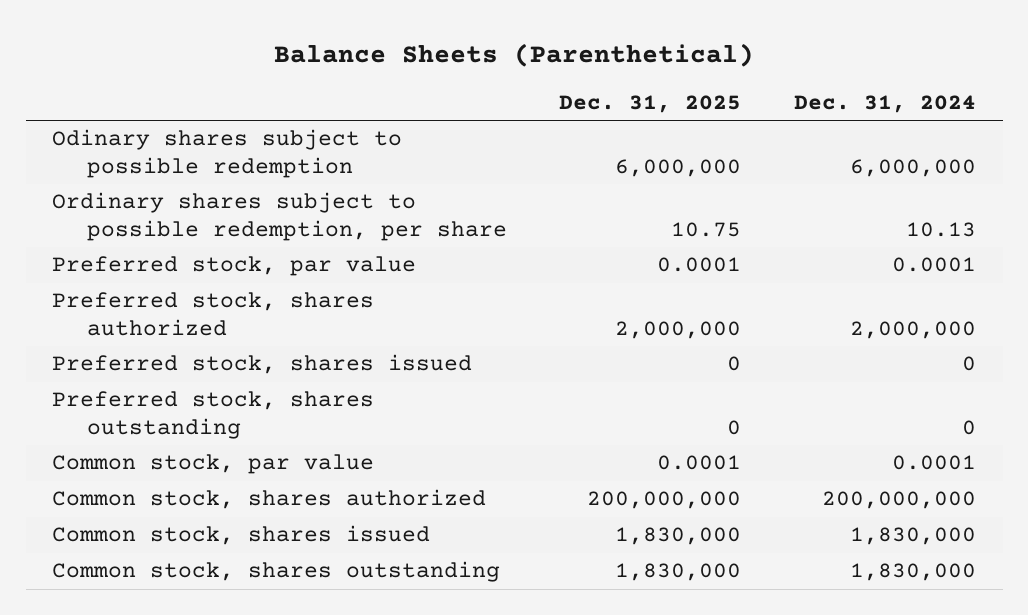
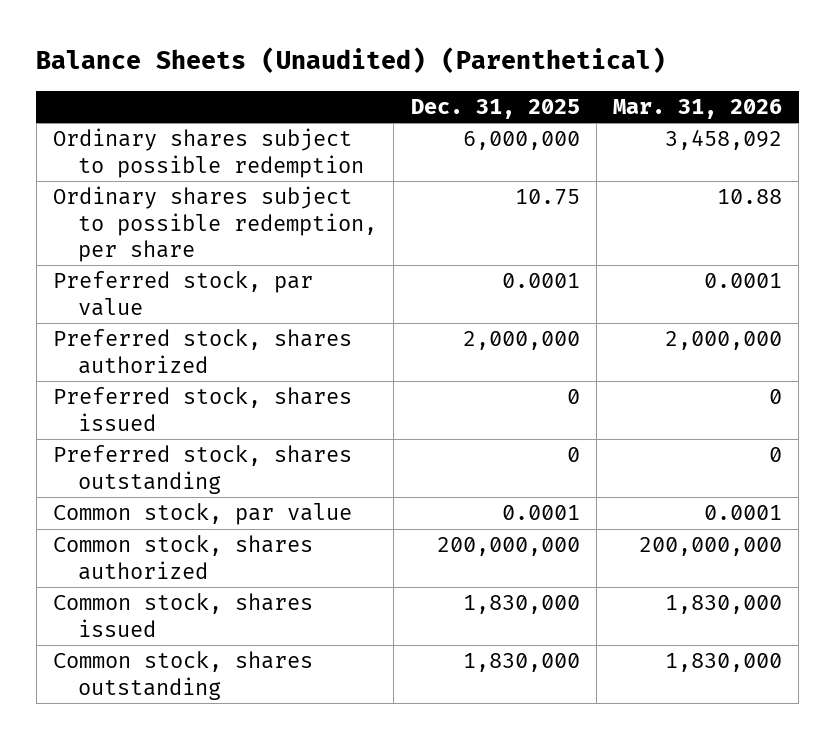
- Balance Sheets (Parenthetical)
+ Balance Sheets (Unaudited) (Parenthetical)
- | Dec. 31, 2025 | Dec. 31, 2024
+ | Dec. 31, 2025 | Mar. 31, 2026
- Odinary shares subject to possible redemption | 6,000,000 | 6,000,000
+ Ordinary shares subject to possible redemption | 6,000,000 | 3,458,092

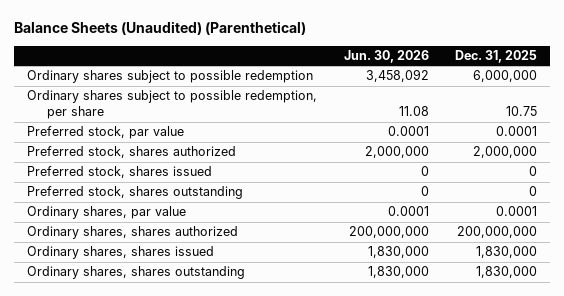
- | Dec. 31, 2025 | Mar. 31, 2026
+ | Jun. 30, 2026 | Dec. 31, 2025
- Common stock, par value | 0.0001 | 0.0001
- Common stock, shares authorized | 200,000,000 | 200,000,000
- Common stock, shares issued | 1,830,000 | 1,830,000
- Common stock, shares outstanding | 1,830,000 | 1,830,000
+ Ordinary shares, par value | 0.0001 | 0.0001
+ Ordinary shares, shares authorized | 200,000,000 | 200,000,000
+ Ordinary shares, shares issued | 1,830,000 | 1,830,000
+ Ordinary shares, shares outstanding | 1,830,000 | 1,830,000

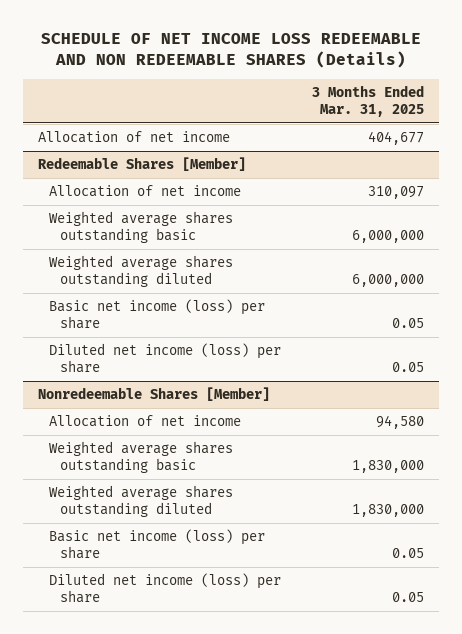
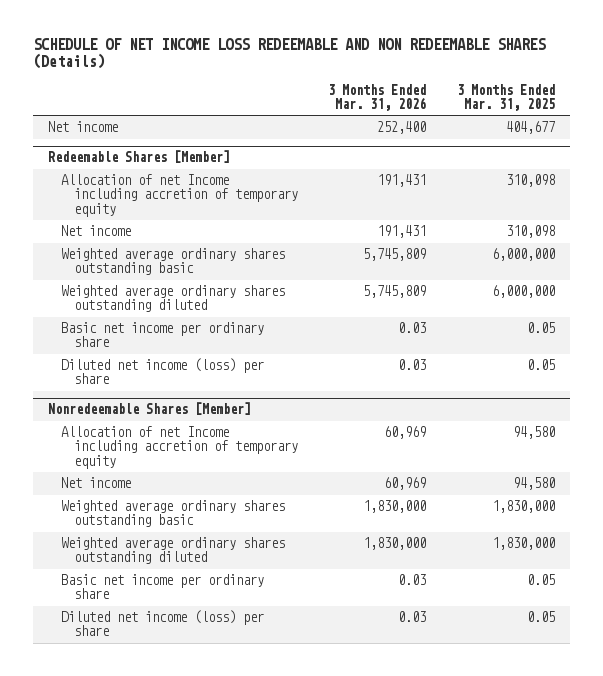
- | 3 Months Ended Mar. 31, 2025
+ | 3 Months Ended Mar. 31, 2026 | 3 Months Ended Mar. 31, 2025
- Allocation of net income | 404,677
+ Net income | 252,400 | 404,677
@ Redeemable Shares [Member]
- Allocation of net income | 310,097
- Weighted average shares outstanding basic | 6,000,000
- Weighted average shares outstanding diluted | 6,000,000
- Basic net income (loss) per share | 0.05
+ Allocation of net Income including accretion of temporary equity | 191,431 | 310,098
+ Net income | 191,431 | 310,098
+ Weighted average ordinary shares outstanding basic | 5,745,809 | 6,000,000
+ Weighted average ordinary shares outstanding diluted | 5,745,809 | 6,000,000
+ Basic net income per ordinary share | 0.03 | 0.05
@ Nonredeemable Shares [Member]
- Allocation of net income | 94,580
- Weighted average shares outstanding basic | 1,830,000
- Weighted average shares outstanding diluted | 1,830,000
- Basic net income (loss) per share | 0.05
+ Allocation of net Income including accretion of temporary equity | 60,969 | 94,580
+ Net income | 60,969 | 94,580
+ Weighted average ordinary shares outstanding basic | 1,830,000 | 1,830,000
+ Weighted average ordinary shares outstanding diluted | 1,830,000 | 1,830,000
+ Basic net income per ordinary share | 0.03 | 0.05

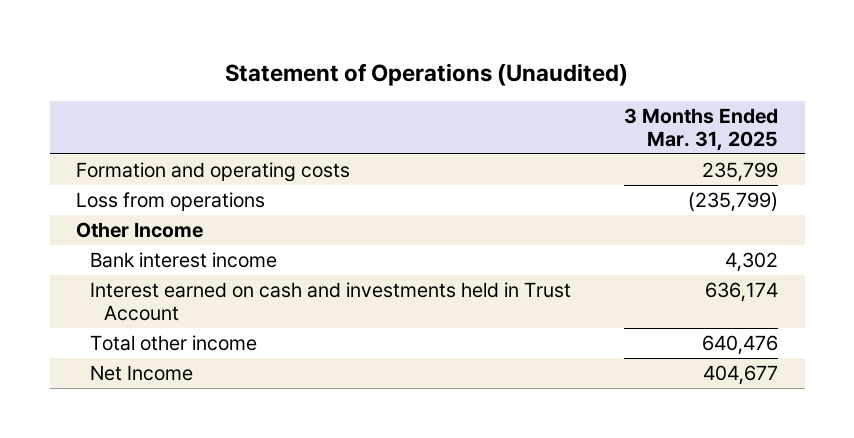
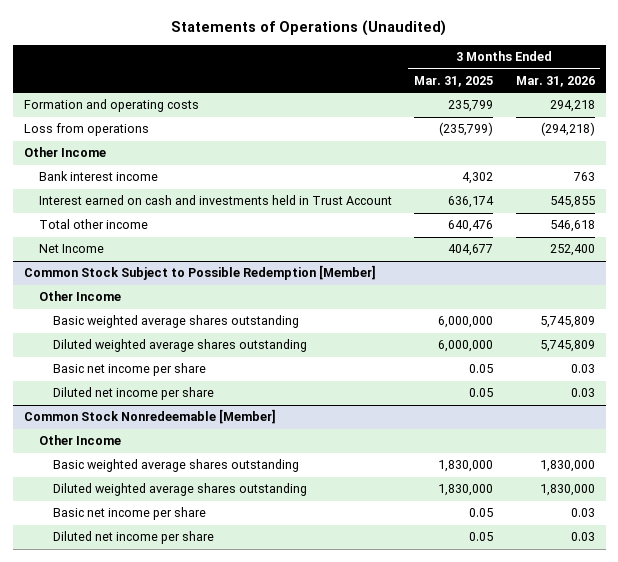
- Statement of Operations (Unaudited)
+ Statements of Operations (Unaudited)
- | 3 Months Ended Mar. 31, 2025
+ | 3 Months Ended Mar. 31, 2025 | 3 Months Ended Mar. 31, 2026
+ Common Stock Subject to Possible Redemption [Member]
+ Other Income
+ Basic weighted average shares outstanding | 6,000,000 | 5,745,809
+ Diluted weighted average shares outstanding | 6,000,000 | 5,745,809
+ Basic net income per share | 0.05 | 0.03
+ Diluted net income per share | 0.05 | 0.03
+ Common Stock Nonredeemable [Member]
+ Other Income
+ Basic weighted average shares outstanding | 1,830,000 | 1,830,000
+ Diluted weighted average shares outstanding | 1,830,000 | 1,830,000
+ Basic net income per share | 0.05 | 0.03
+ Diluted net income per share | 0.05 | 0.03

